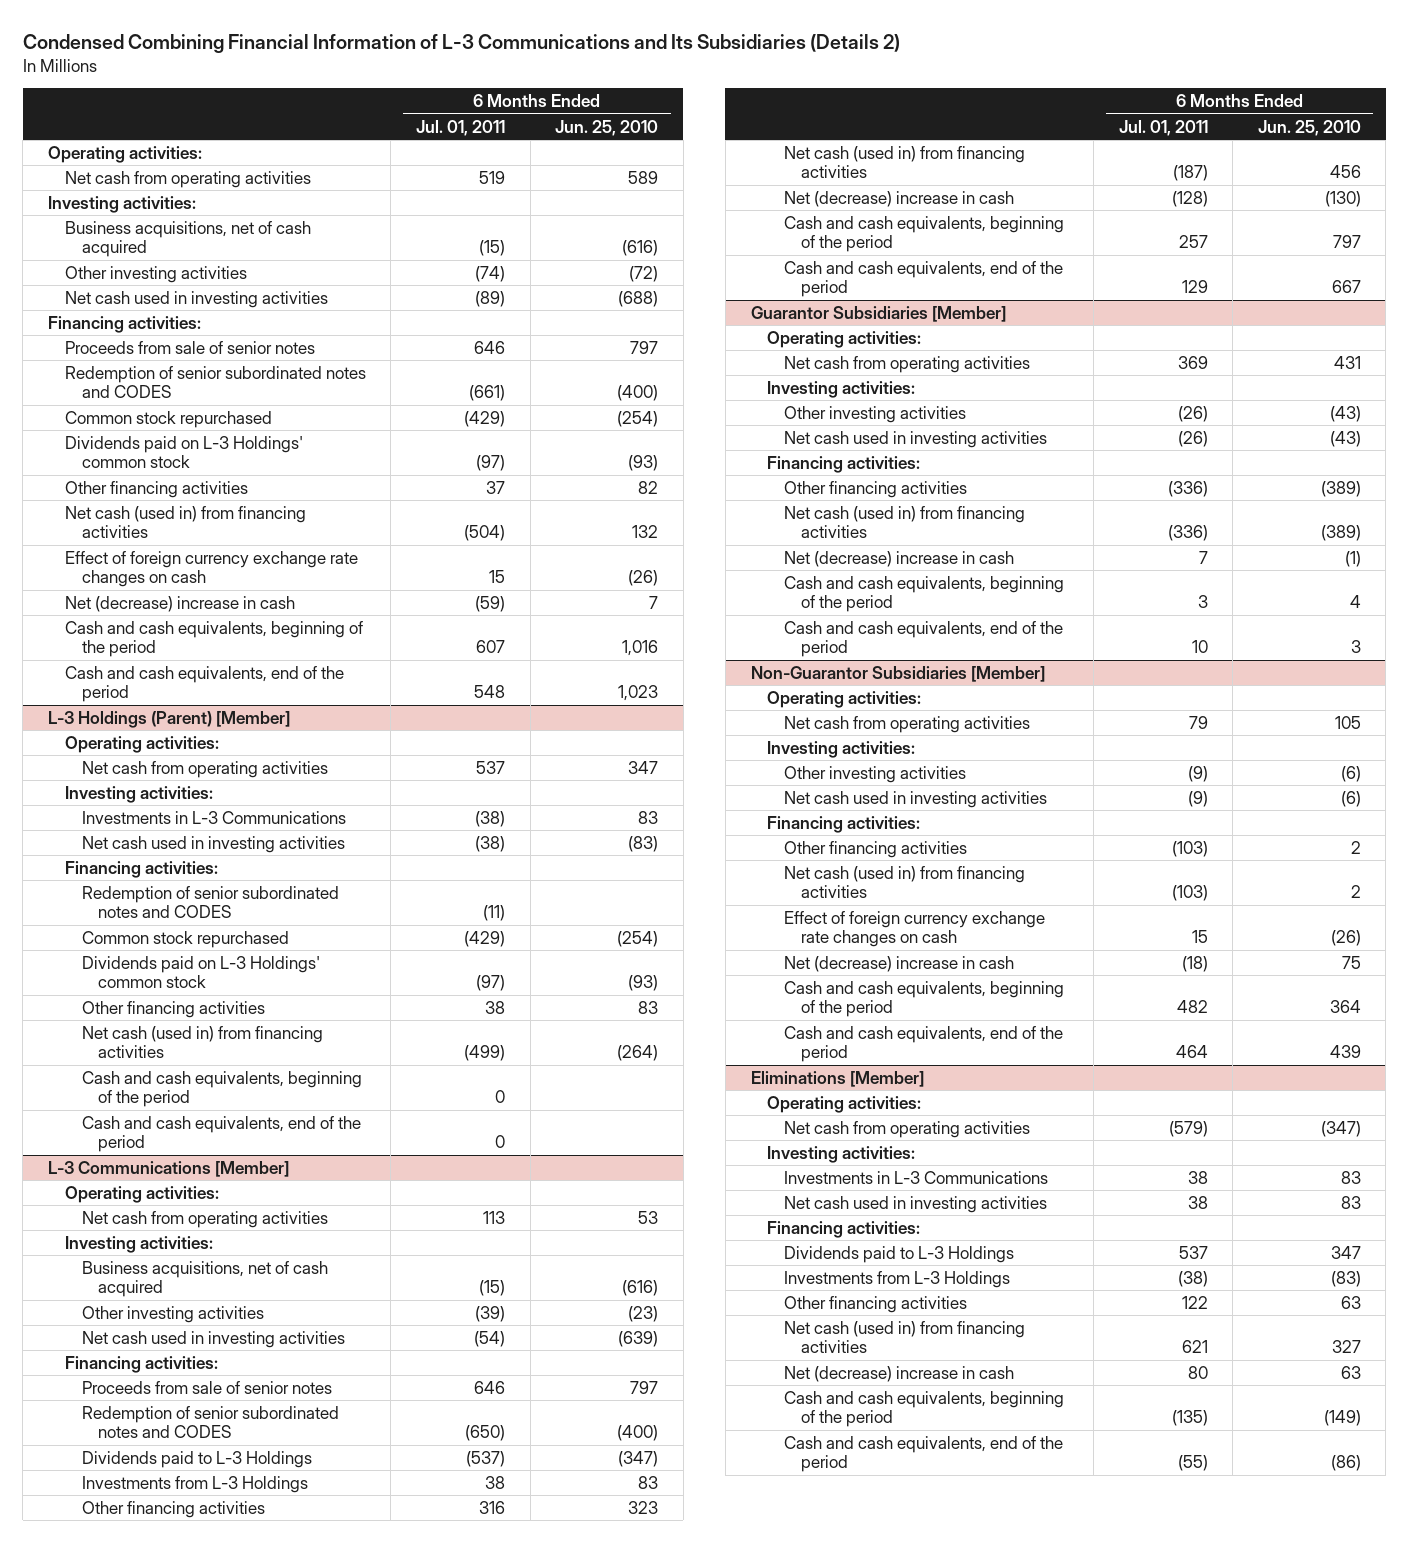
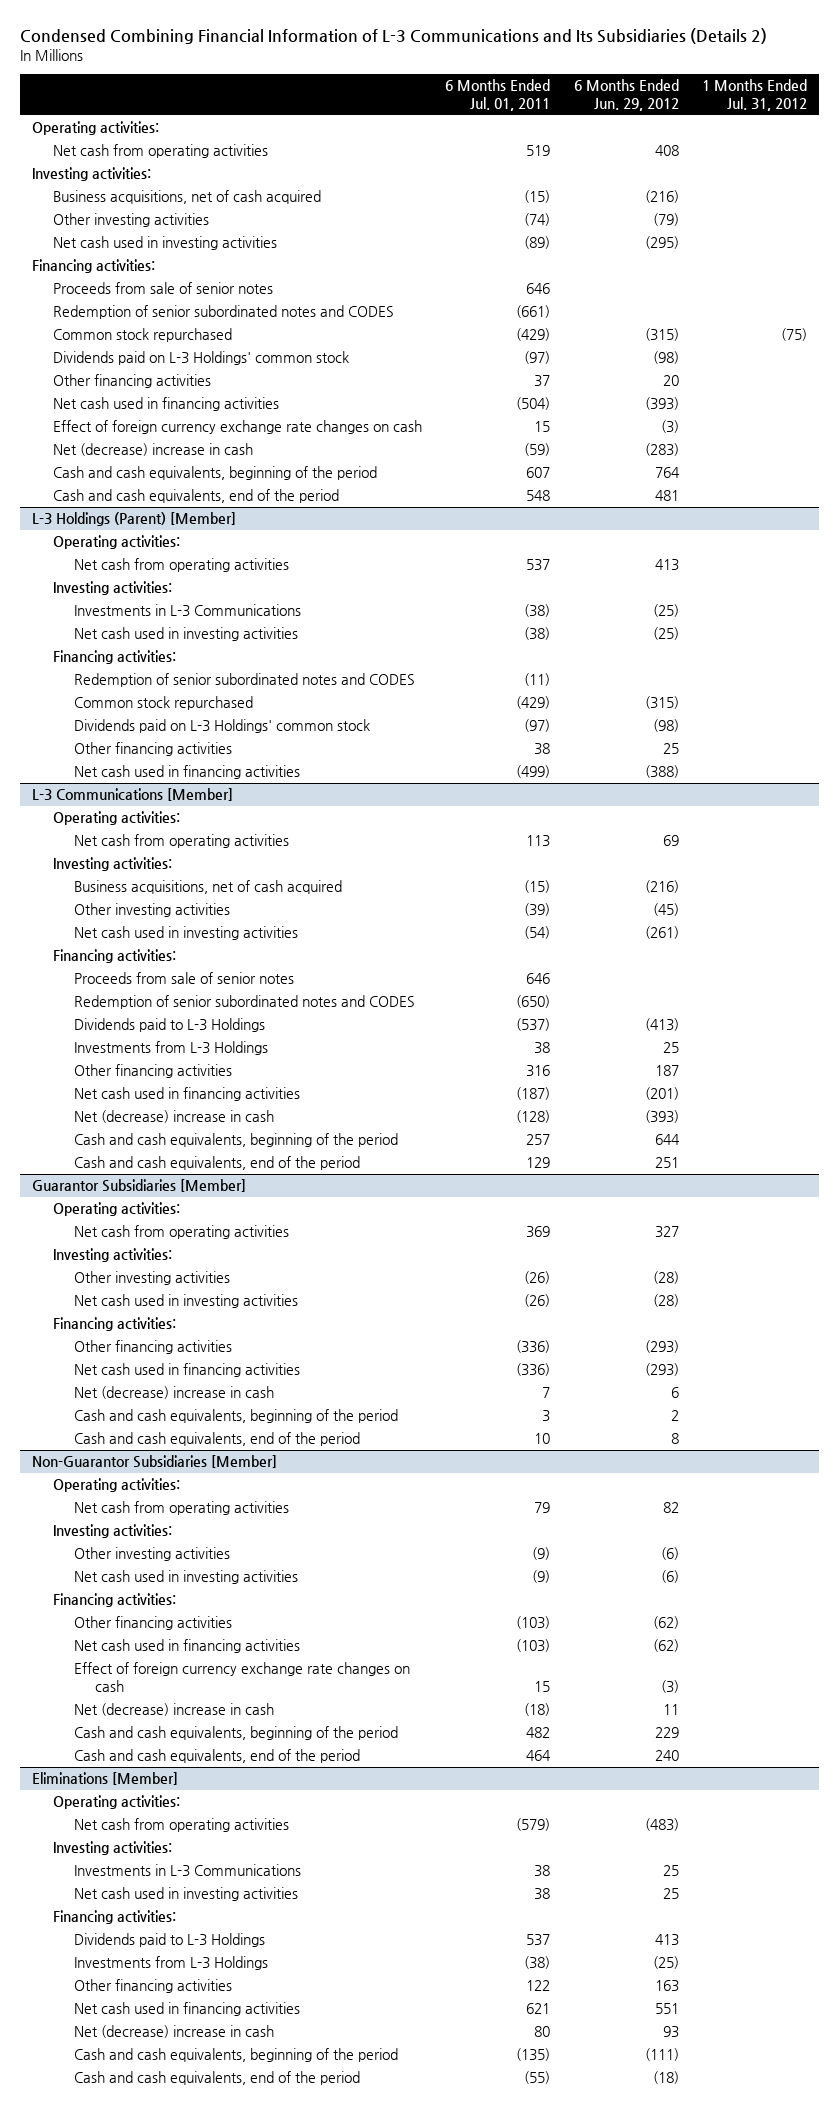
- | 6 Months Ended Jul. 01, 2011 | 6 Months Ended Jun. 25, 2010
+ | 6 Months Ended Jul. 01, 2011 | 6 Months Ended Jun. 29, 2012 | 1 Months Ended Jul. 31, 2012
- Net cash (used in) from financing activities | (504) | 132
+ Net cash used in financing activities | (504) | (393) |
@ L-3 Holdings (Parent) [Member]
- Net cash (used in) from financing activities | (499) | (264)
- Cash and cash equivalents, beginning of the period | 0 |
- Cash and cash equivalents, end of the period | 0 |
+ Net cash used in financing activities | (499) | (388) |
@ L-3 Communications [Member]
- Net cash (used in) from financing activities | (187) | 456
+ Net cash used in financing activities | (187) | (201) |
@ Guarantor Subsidiaries [Member]
- Net cash (used in) from financing activities | (336) | (389)
+ Net cash used in financing activities | (336) | (293) |
@ Non-Guarantor Subsidiaries [Member]
- Net cash (used in) from financing activities | (103) | 2
+ Net cash used in financing activities | (103) | (62) |
@ Eliminations [Member]
- Net cash (used in) from financing activities | 621 | 327
+ Net cash used in financing activities | 621 | 551 |

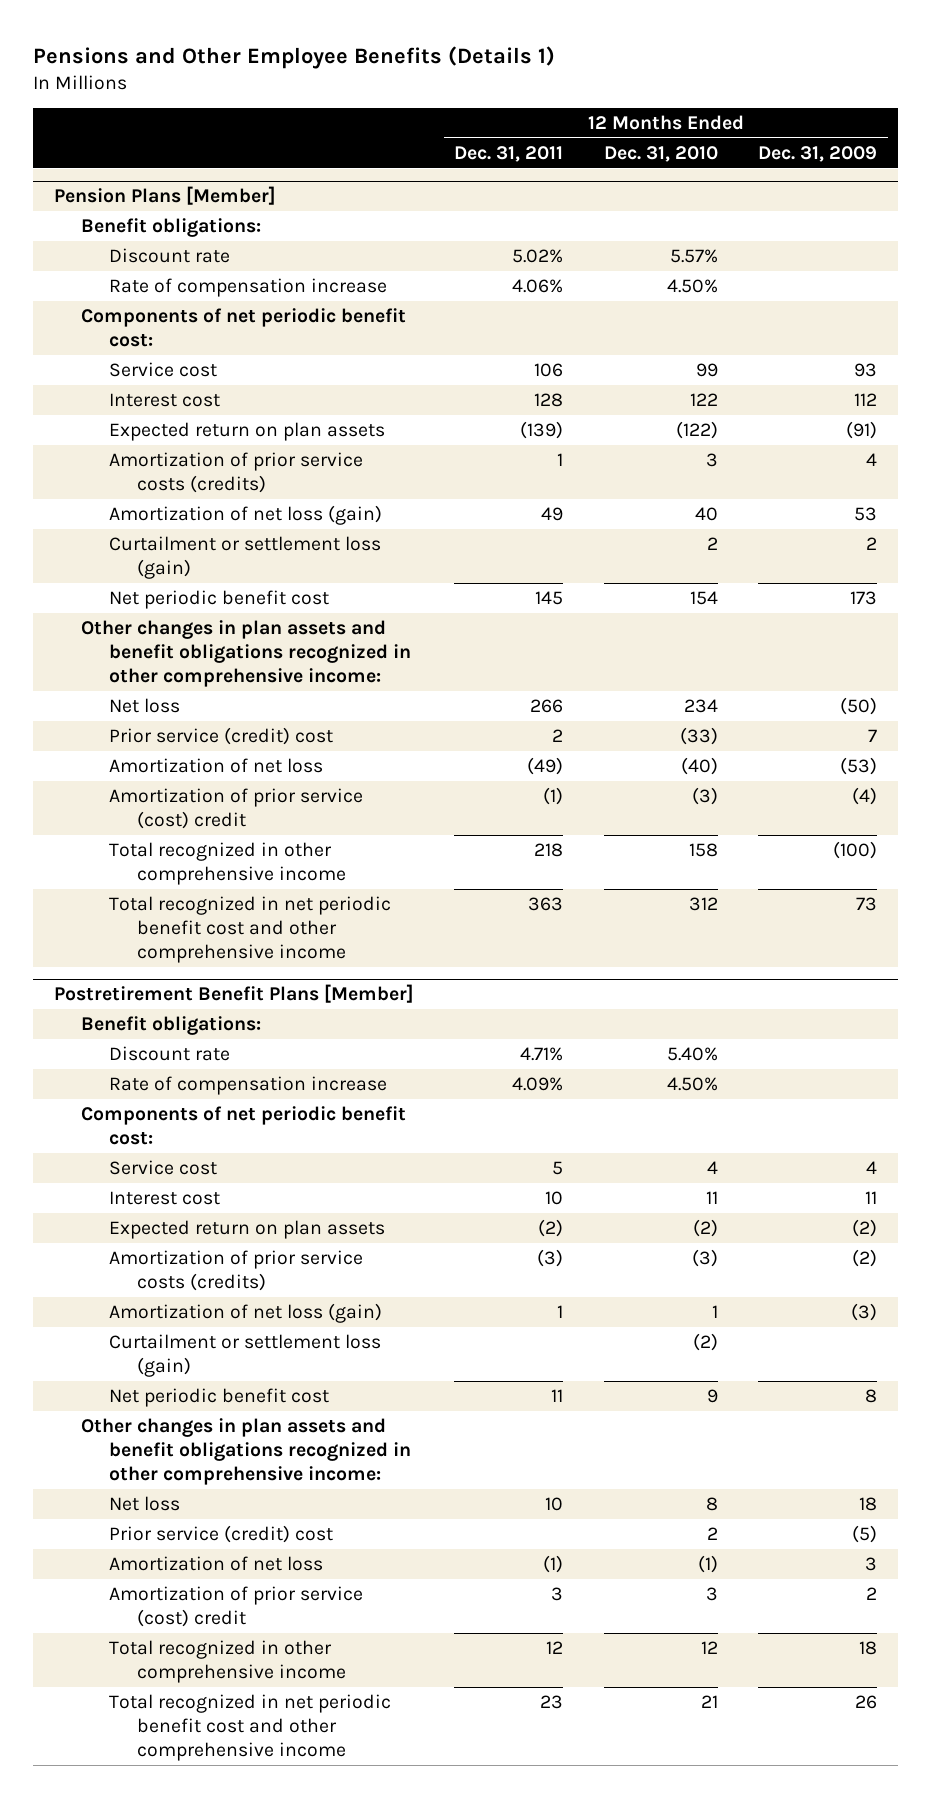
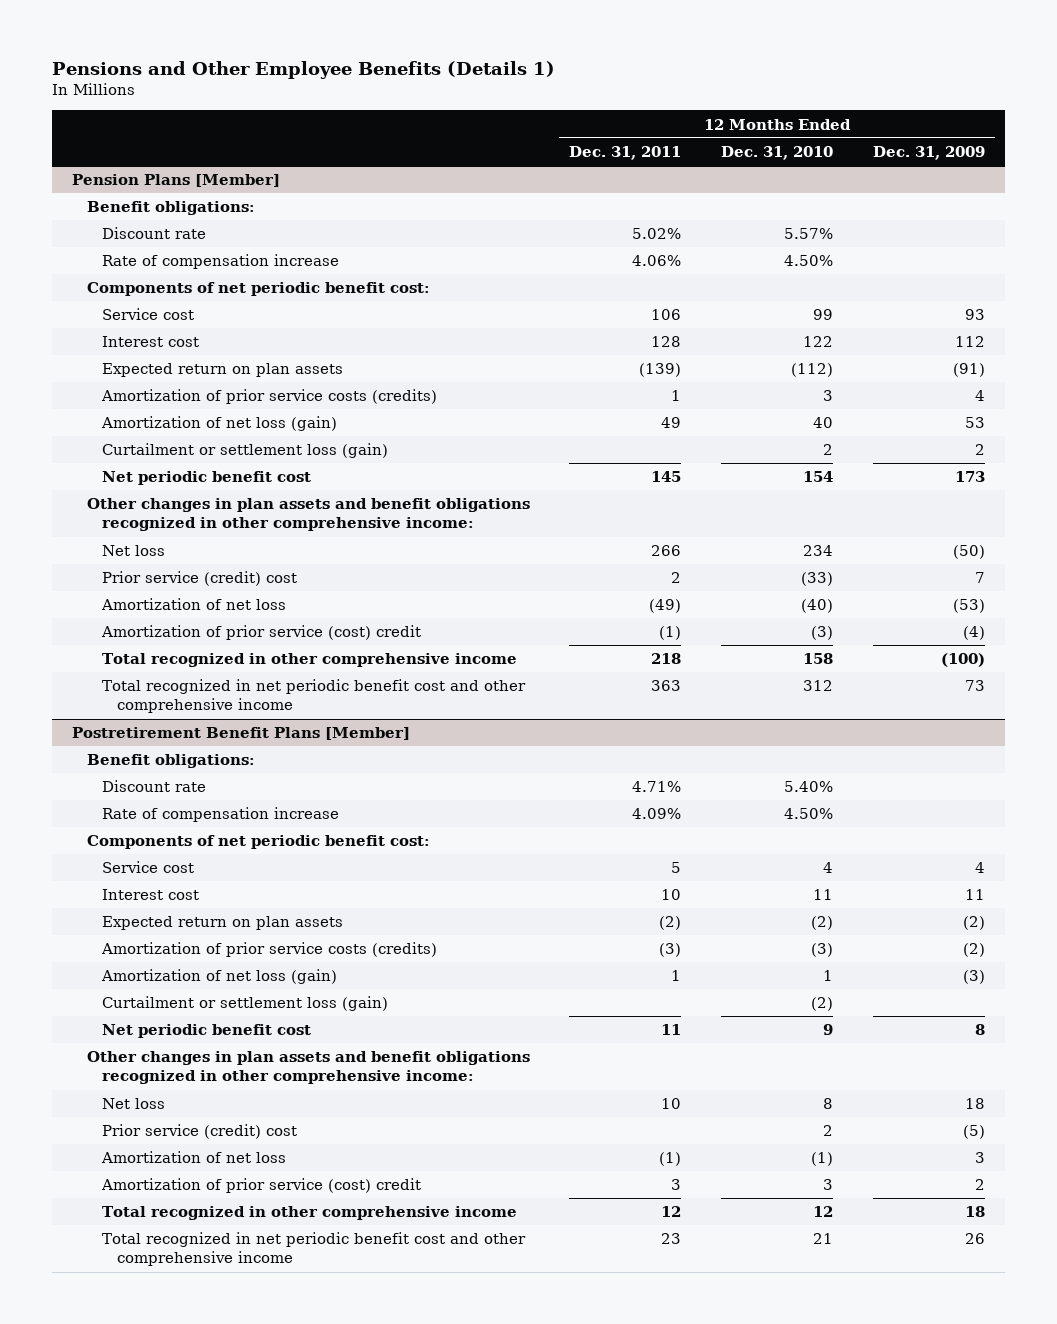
@ Pension Plans [Member]
- Expected return on plan assets | (139) | (122) | (91)
+ Expected return on plan assets | (139) | (112) | (91)

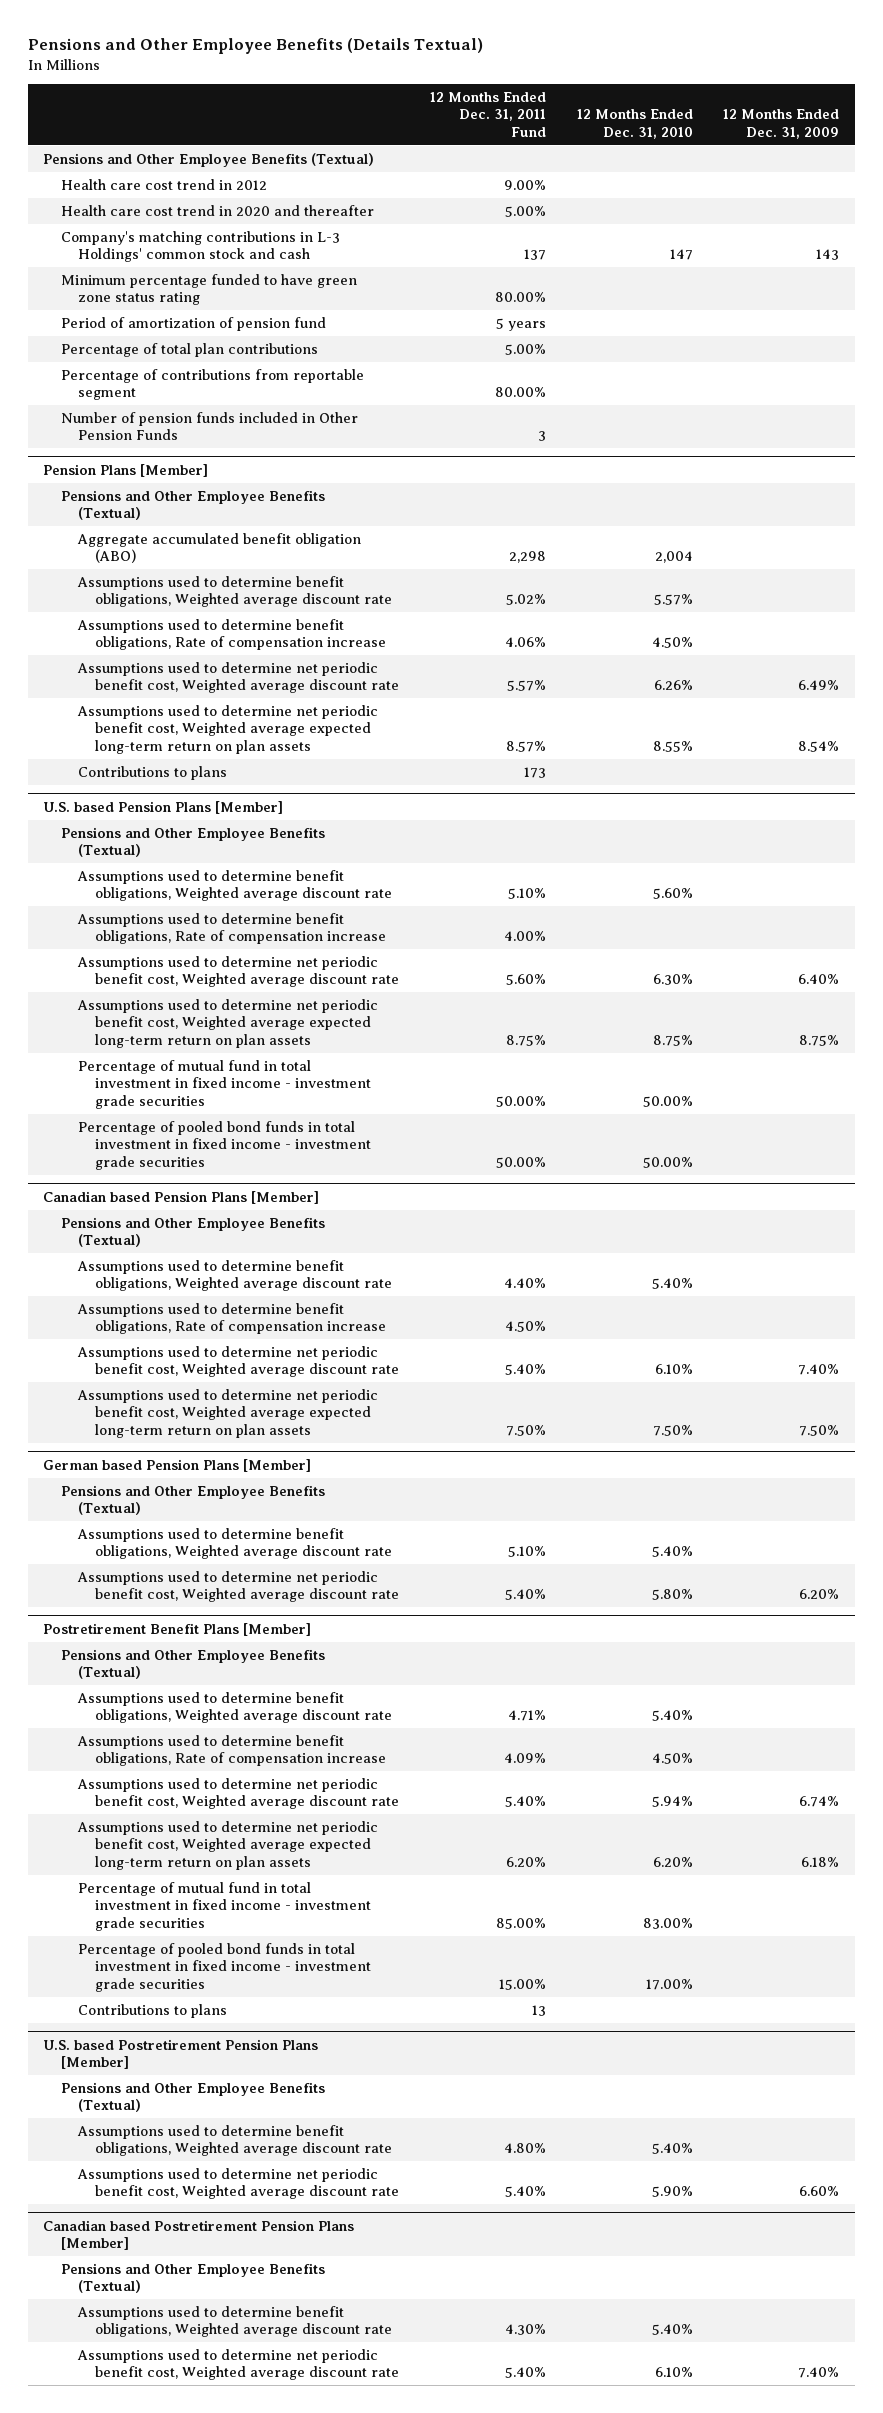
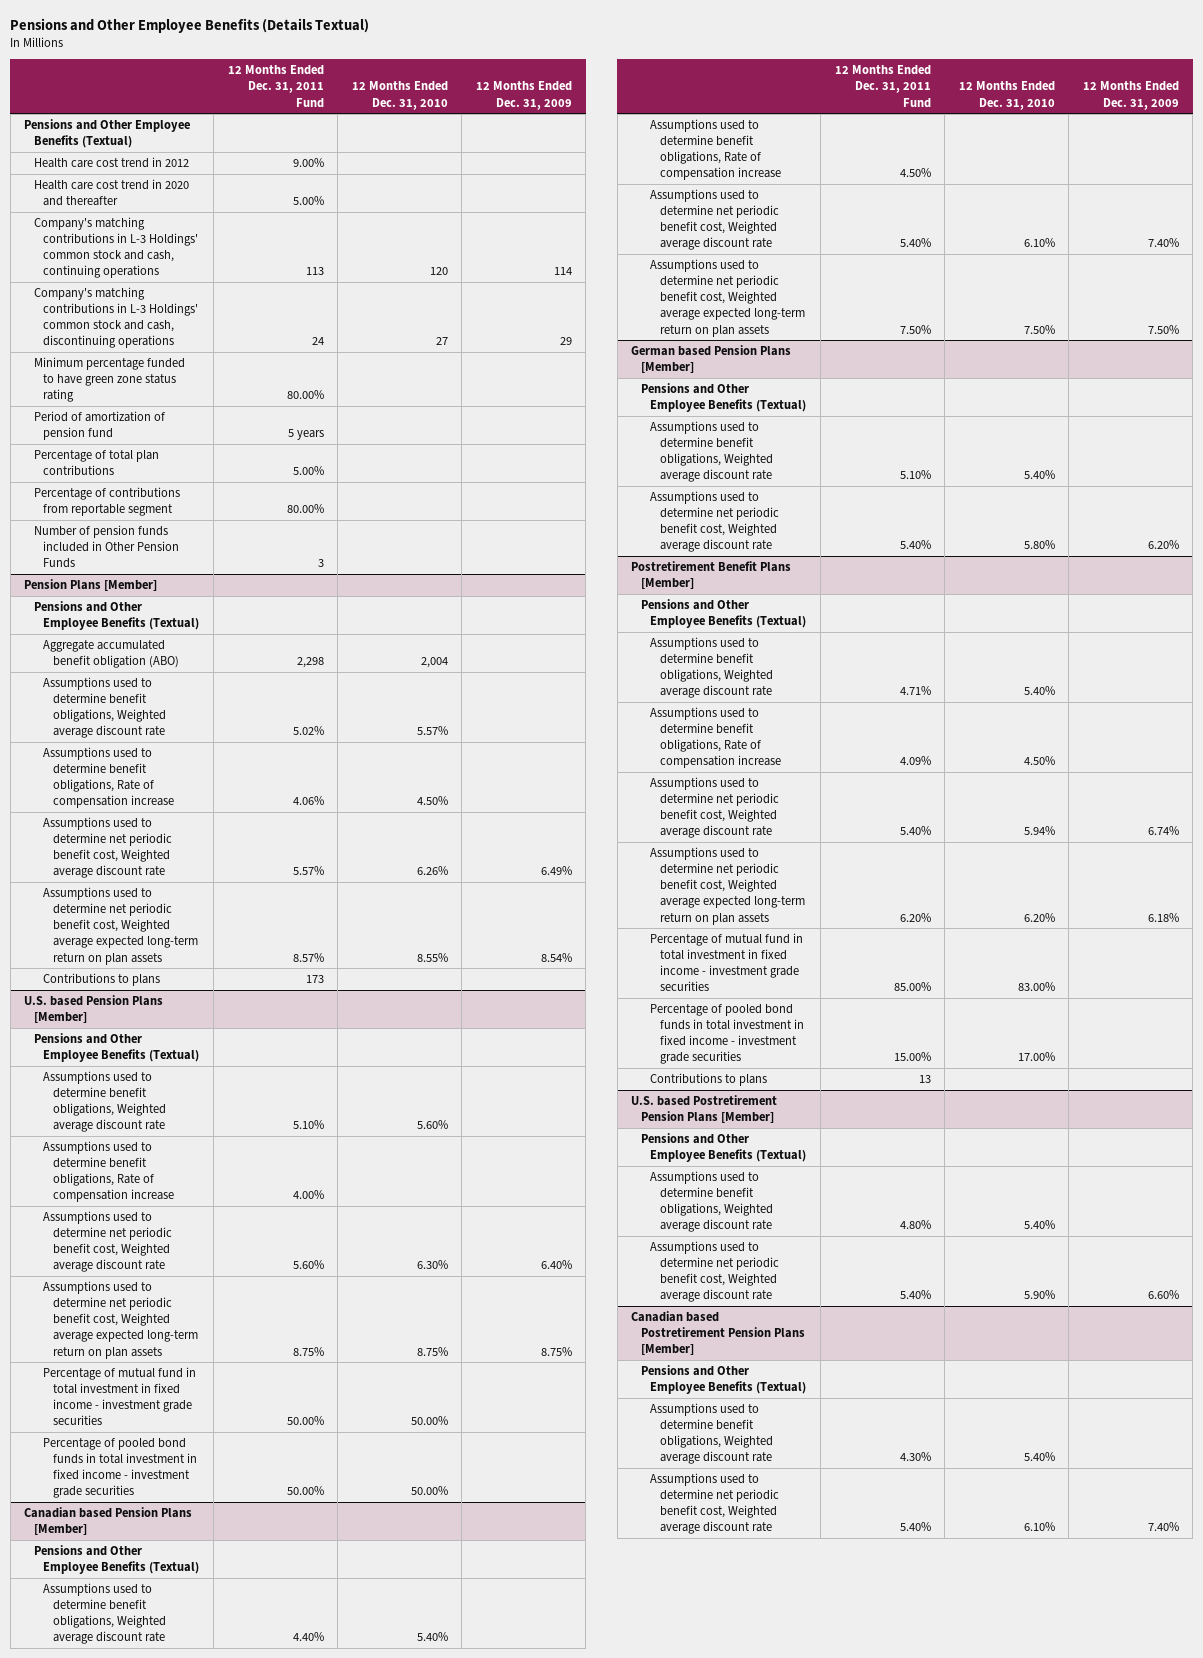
- Company's matching contributions in L-3 Holdings' common stock and cash | 137 | 147 | 143
+ Company's matching contributions in L-3 Holdings' common stock and cash, continuing operations | 113 | 120 | 114
+ Company's matching contributions in L-3 Holdings' common stock and cash, discontinuing operations | 24 | 27 | 29

